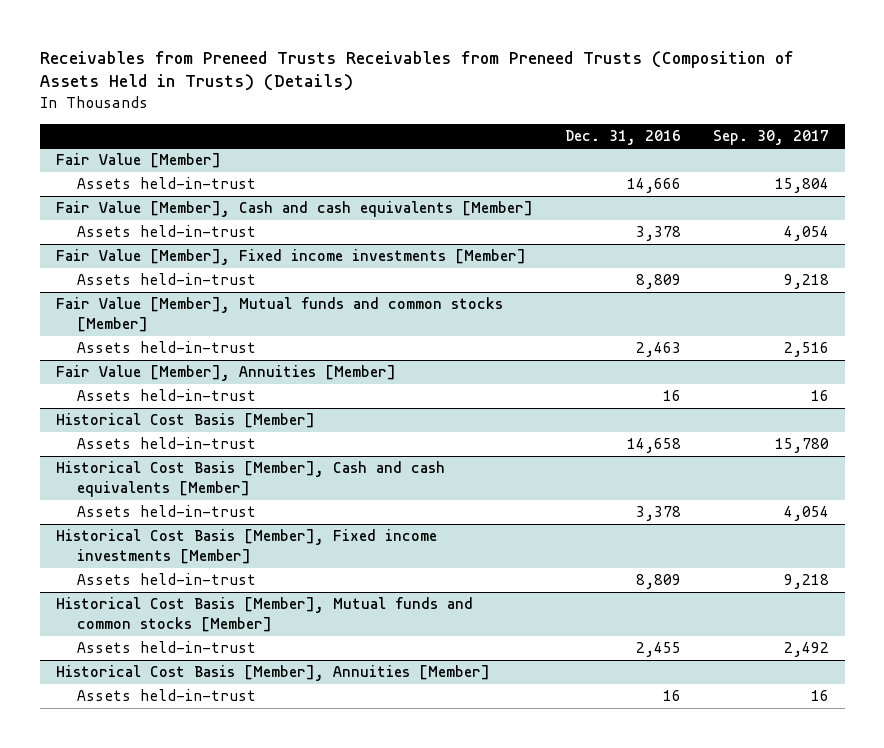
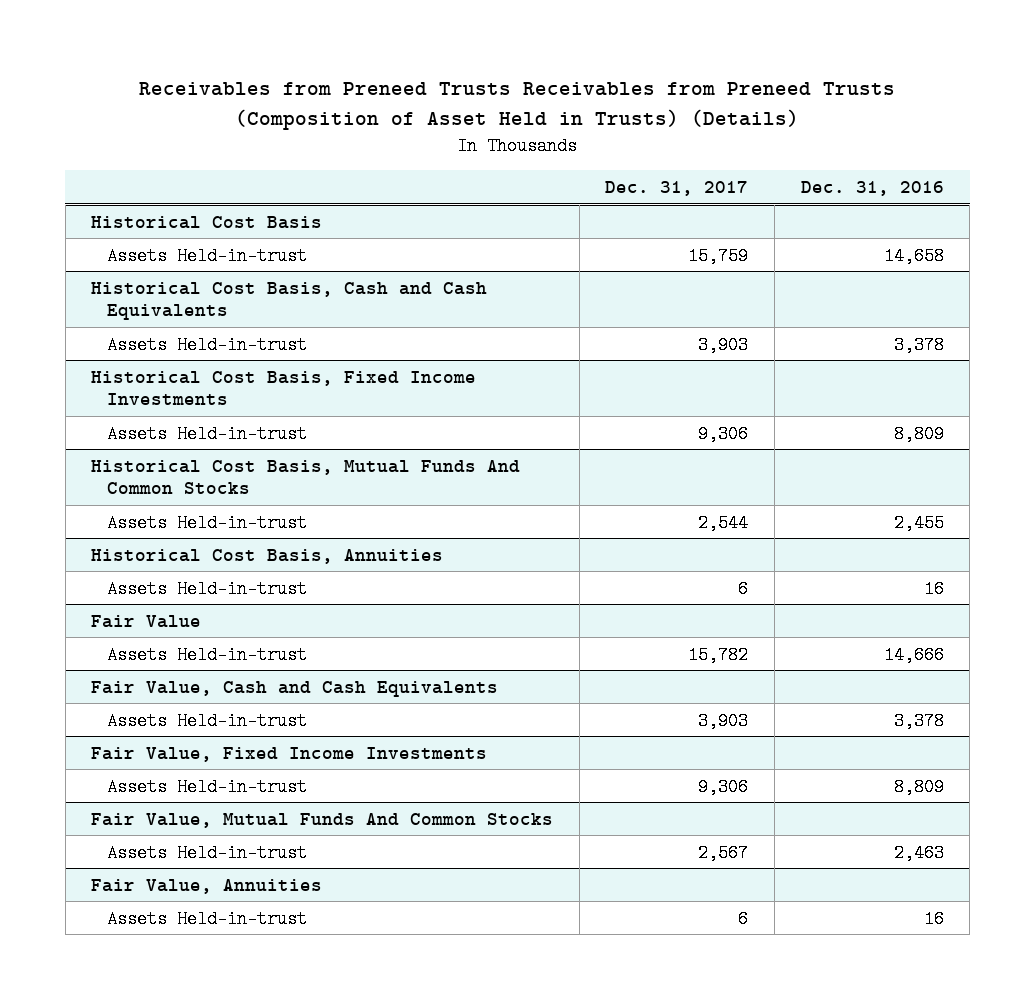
- Receivables from Preneed Trusts Receivables from Preneed Trusts (Composition of Assets Held in Trusts) (Details)
+ Receivables from Preneed Trusts Receivables from Preneed Trusts (Composition of Asset Held in Trusts) (Details)
- | Dec. 31, 2016 | Sep. 30, 2017
+ | Dec. 31, 2017 | Dec. 31, 2016
- Fair Value [Member]
- Assets held-in-trust | 14,666 | 15,804
- Fair Value [Member], Cash and cash equivalents [Member]
- Assets held-in-trust | 3,378 | 4,054
- Fair Value [Member], Fixed income investments [Member]
- Assets held-in-trust | 8,809 | 9,218
- Fair Value [Member], Mutual funds and common stocks [Member]
- Assets held-in-trust | 2,463 | 2,516
- Fair Value [Member], Annuities [Member]
- Assets held-in-trust | 16 | 16
- Historical Cost Basis [Member]
- Assets held-in-trust | 14,658 | 15,780
- Historical Cost Basis [Member], Cash and cash equivalents [Member]
- Assets held-in-trust | 3,378 | 4,054
- Historical Cost Basis [Member], Fixed income investments [Member]
- Assets held-in-trust | 8,809 | 9,218
- Historical Cost Basis [Member], Mutual funds and common stocks [Member]
- Assets held-in-trust | 2,455 | 2,492
- Historical Cost Basis [Member], Annuities [Member]
- Assets held-in-trust | 16 | 16
+ Historical Cost Basis
+ Assets Held-in-trust | 15,759 | 14,658
+ Historical Cost Basis, Cash and Cash Equivalents
+ Assets Held-in-trust | 3,903 | 3,378
+ Historical Cost Basis, Fixed Income Investments
+ Assets Held-in-trust | 9,306 | 8,809
+ Historical Cost Basis, Mutual Funds And Common Stocks
+ Assets Held-in-trust | 2,544 | 2,455
+ Historical Cost Basis, Annuities
+ Assets Held-in-trust | 6 | 16
+ Fair Value
+ Assets Held-in-trust | 15,782 | 14,666
+ Fair Value, Cash and Cash Equivalents
+ Assets Held-in-trust | 3,903 | 3,378
+ Fair Value, Fixed Income Investments
+ Assets Held-in-trust | 9,306 | 8,809
+ Fair Value, Mutual Funds And Common Stocks
+ Assets Held-in-trust | 2,567 | 2,463
+ Fair Value, Annuities
+ Assets Held-in-trust | 6 | 16

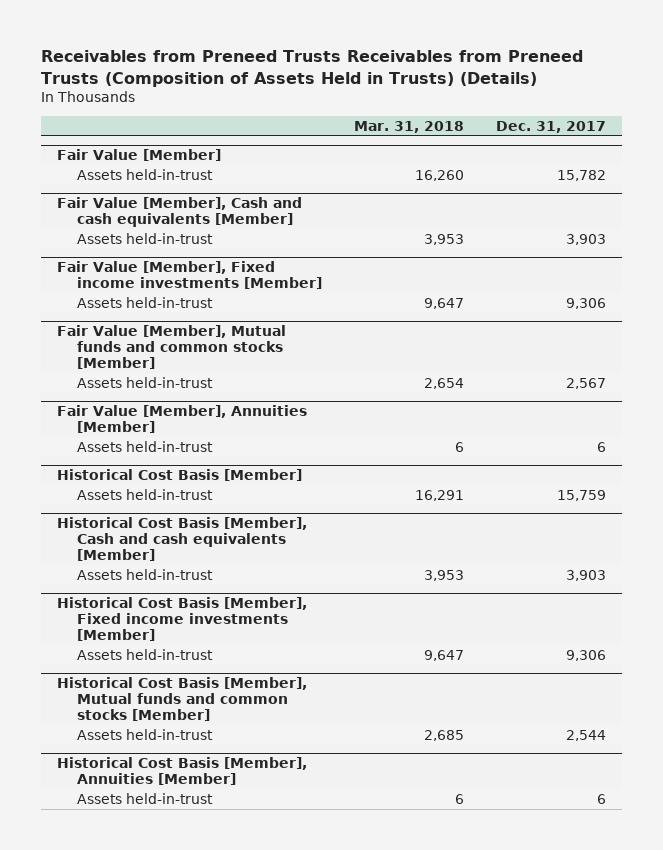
- Receivables from Preneed Trusts Receivables from Preneed Trusts (Composition of Asset Held in Trusts) (Details)
+ Receivables from Preneed Trusts Receivables from Preneed Trusts (Composition of Assets Held in Trusts) (Details)
- | Dec. 31, 2017 | Dec. 31, 2016
+ | Mar. 31, 2018 | Dec. 31, 2017
- Historical Cost Basis
- Assets Held-in-trust | 15,759 | 14,658
- Historical Cost Basis, Cash and Cash Equivalents
- Assets Held-in-trust | 3,903 | 3,378
- Historical Cost Basis, Fixed Income Investments
- Assets Held-in-trust | 9,306 | 8,809
- Historical Cost Basis, Mutual Funds And Common Stocks
- Assets Held-in-trust | 2,544 | 2,455
- Historical Cost Basis, Annuities
- Assets Held-in-trust | 6 | 16
- Fair Value
- Assets Held-in-trust | 15,782 | 14,666
- Fair Value, Cash and Cash Equivalents
- Assets Held-in-trust | 3,903 | 3,378
- Fair Value, Fixed Income Investments
- Assets Held-in-trust | 9,306 | 8,809
- Fair Value, Mutual Funds And Common Stocks
- Assets Held-in-trust | 2,567 | 2,463
- Fair Value, Annuities
- Assets Held-in-trust | 6 | 16
+ Fair Value [Member]
+ Assets held-in-trust | 16,260 | 15,782
+ Fair Value [Member], Cash and cash equivalents [Member]
+ Assets held-in-trust | 3,953 | 3,903
+ Fair Value [Member], Fixed income investments [Member]
+ Assets held-in-trust | 9,647 | 9,306
+ Fair Value [Member], Mutual funds and common stocks [Member]
+ Assets held-in-trust | 2,654 | 2,567
+ Fair Value [Member], Annuities [Member]
+ Assets held-in-trust | 6 | 6
+ Historical Cost Basis [Member]
+ Assets held-in-trust | 16,291 | 15,759
+ Historical Cost Basis [Member], Cash and cash equivalents [Member]
+ Assets held-in-trust | 3,953 | 3,903
+ Historical Cost Basis [Member], Fixed income investments [Member]
+ Assets held-in-trust | 9,647 | 9,306
+ Historical Cost Basis [Member], Mutual funds and common stocks [Member]
+ Assets held-in-trust | 2,685 | 2,544
+ Historical Cost Basis [Member], Annuities [Member]
+ Assets held-in-trust | 6 | 6

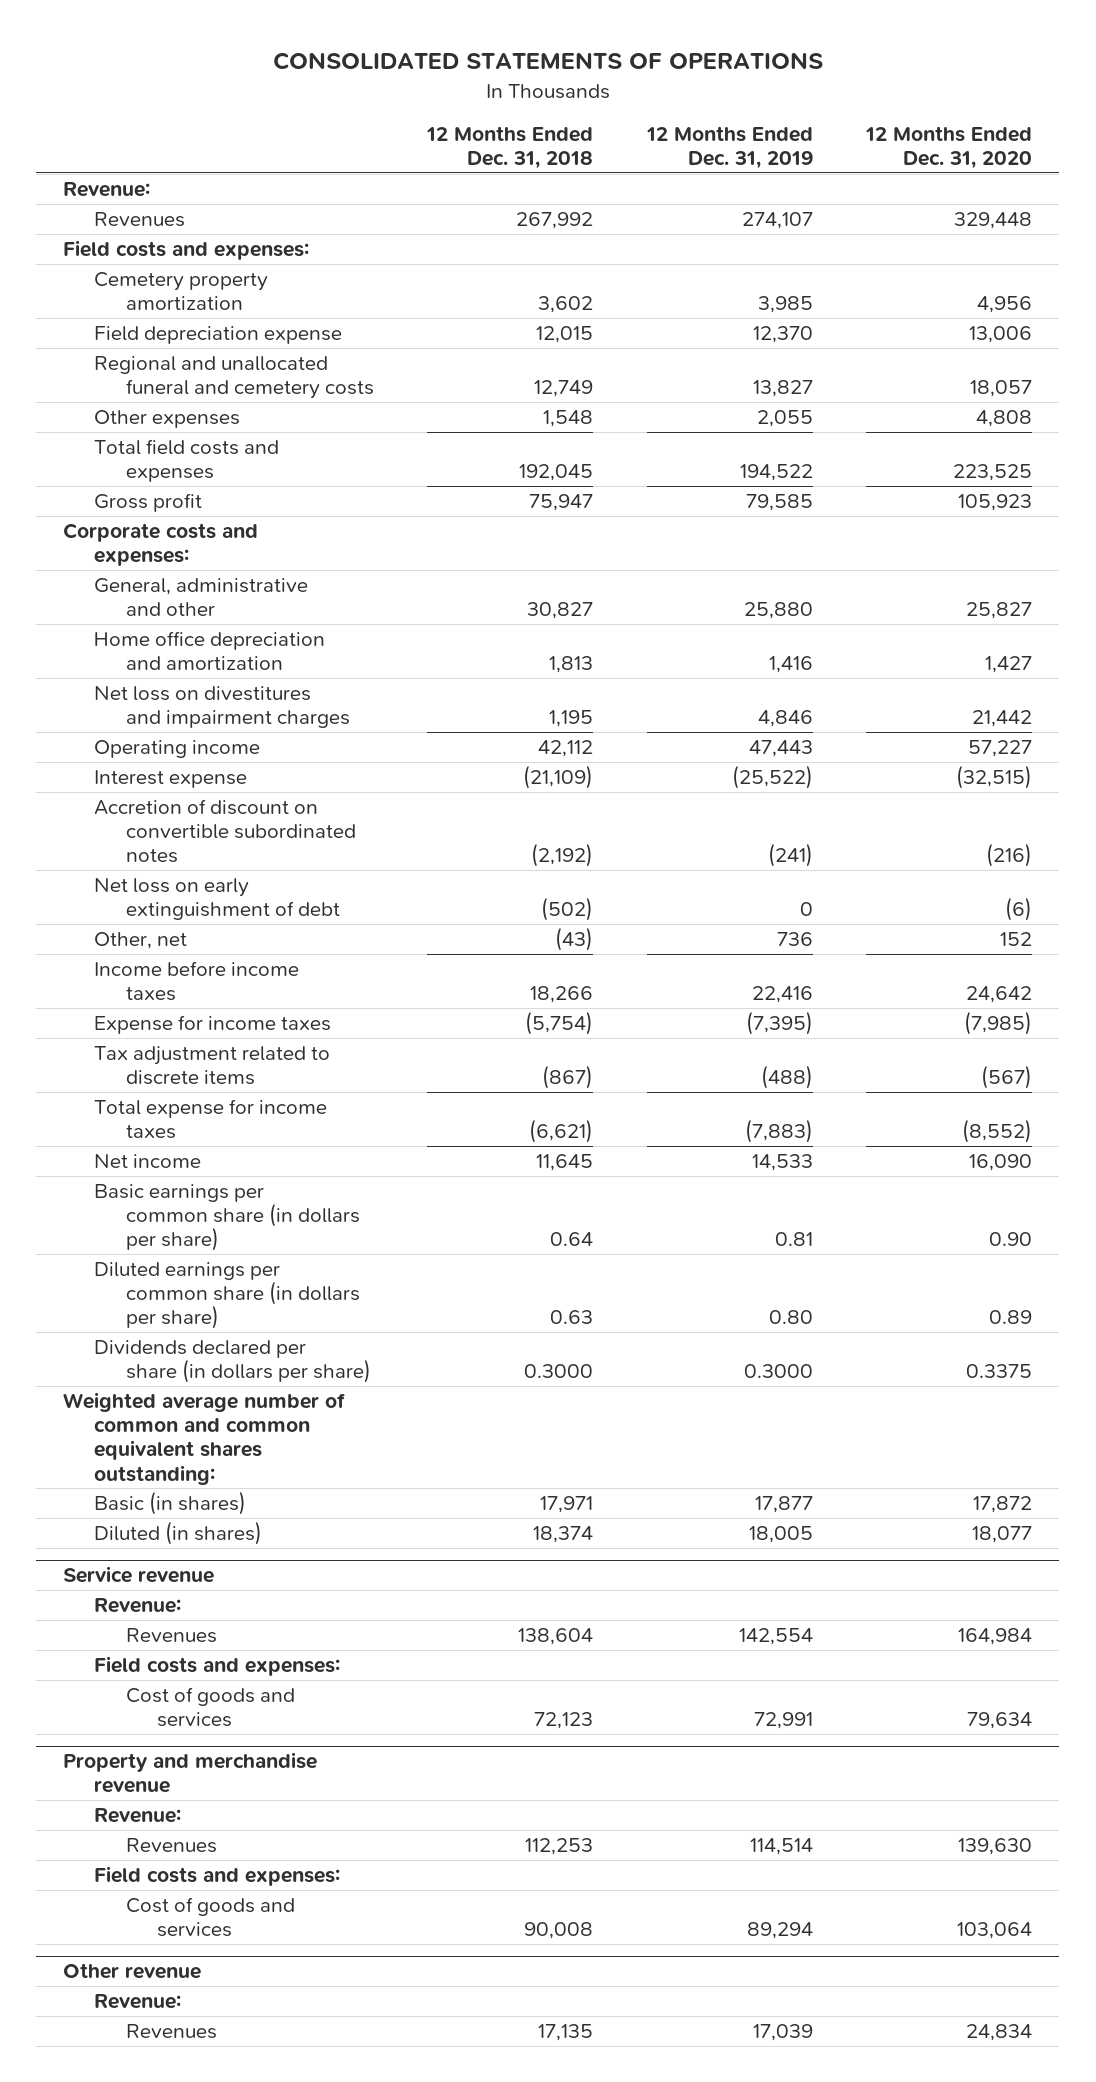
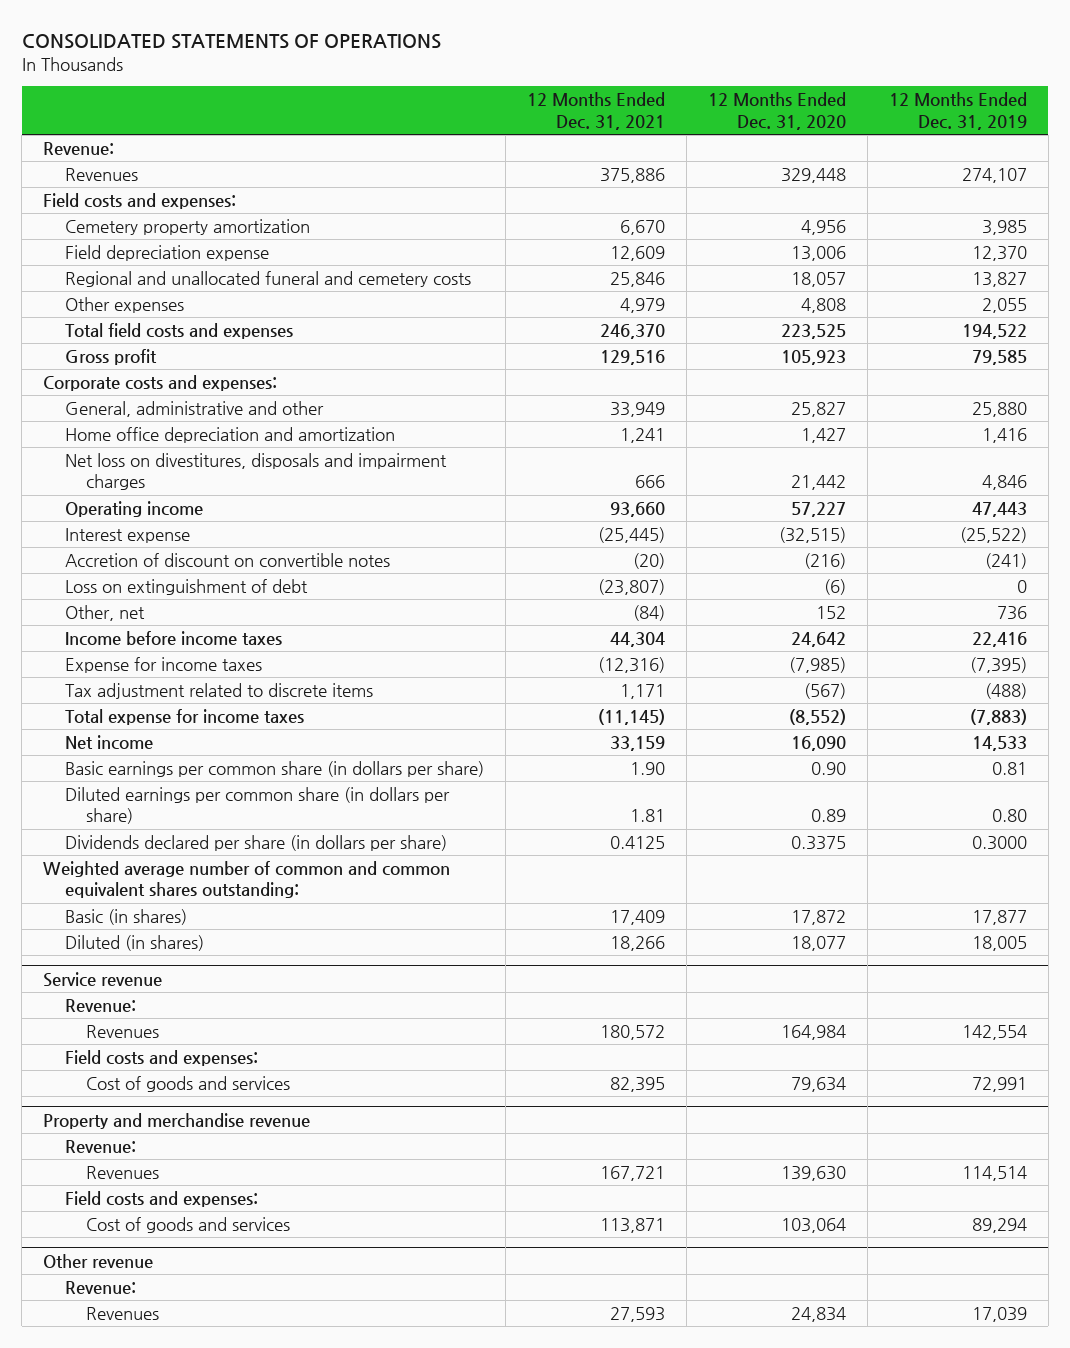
- | 12 Months Ended Dec. 31, 2018 | 12 Months Ended Dec. 31, 2019 | 12 Months Ended Dec. 31, 2020
+ | 12 Months Ended Dec. 31, 2021 | 12 Months Ended Dec. 31, 2020 | 12 Months Ended Dec. 31, 2019
- Net loss on divestitures and impairment charges | 1,195 | 4,846 | 21,442
+ Net loss on divestitures, disposals and impairment charges | 666 | 21,442 | 4,846
- Accretion of discount on convertible subordinated notes | (2,192) | (241) | (216)
- Net loss on early extinguishment of debt | (502) | 0 | (6)
+ Accretion of discount on convertible notes | (20) | (216) | (241)
+ Loss on extinguishment of debt | (23,807) | (6) | 0

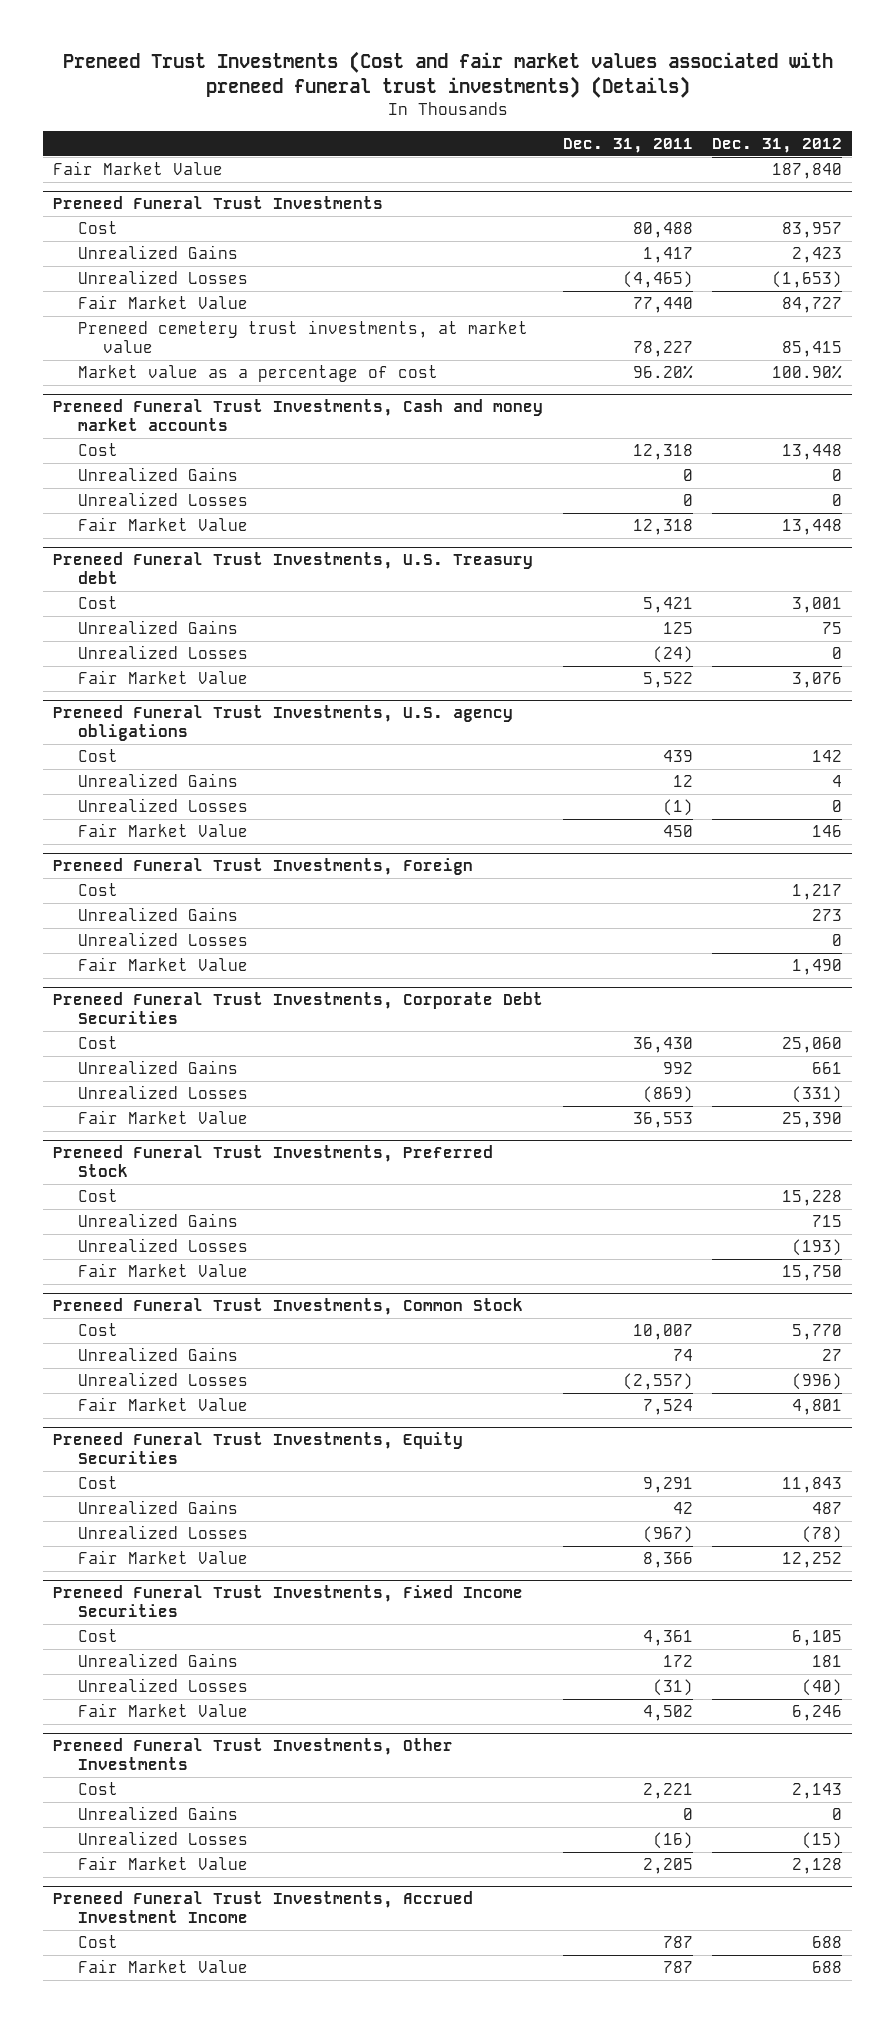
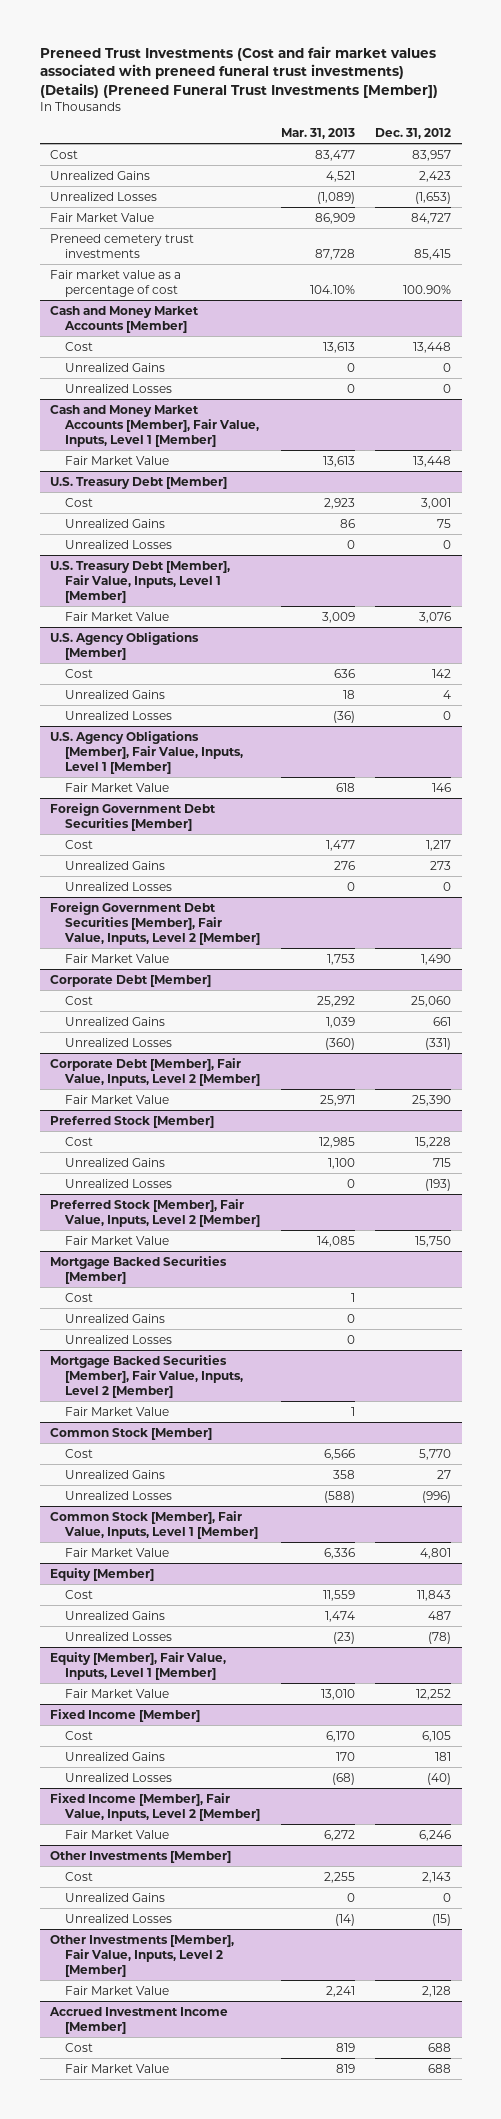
- Preneed Trust Investments (Cost and fair market values associated with preneed funeral trust investments) (Details)
+ Preneed Trust Investments (Cost and fair market values associated with preneed funeral trust investments) (Details) (Preneed Funeral Trust Investments [Member])
- | Dec. 31, 2011 | Dec. 31, 2012
+ | Mar. 31, 2013 | Dec. 31, 2012
- Fair Market Value | | 187,840
- Preneed Funeral Trust Investments
- Preneed cemetery trust investments, at market value | 78,227 | 85,415
- Market value as a percentage of cost | 96.20% | 100.90%
- Preneed Funeral Trust Investments, Cash and money market accounts
+ Preneed cemetery trust investments | 87,728 | 85,415
+ Fair market value as a percentage of cost | 104.10% | 100.90%
+ Cash and Money Market Accounts [Member]
+ Cash and Money Market Accounts [Member], Fair Value, Inputs, Level 1 [Member]
- Preneed Funeral Trust Investments, U.S. Treasury debt
+ U.S. Treasury Debt [Member]
+ U.S. Treasury Debt [Member], Fair Value, Inputs, Level 1 [Member]
- Preneed Funeral Trust Investments, U.S. agency obligations
+ U.S. Agency Obligations [Member]
+ U.S. Agency Obligations [Member], Fair Value, Inputs, Level 1 [Member]
- Preneed Funeral Trust Investments, Foreign
+ Foreign Government Debt Securities [Member]
+ Foreign Government Debt Securities [Member], Fair Value, Inputs, Level 2 [Member]
- Preneed Funeral Trust Investments, Corporate Debt Securities
+ Corporate Debt [Member]
+ Corporate Debt [Member], Fair Value, Inputs, Level 2 [Member]
- Preneed Funeral Trust Investments, Preferred Stock
+ Preferred Stock [Member]
+ Preferred Stock [Member], Fair Value, Inputs, Level 2 [Member]
- Preneed Funeral Trust Investments, Common Stock
+ Mortgage Backed Securities [Member]
+ Cost | 1 |
+ Unrealized Gains | 0 |
+ Unrealized Losses | 0 |
+ Mortgage Backed Securities [Member], Fair Value, Inputs, Level 2 [Member]
+ Fair Market Value | 1 |
+ Common Stock [Member]
+ Common Stock [Member], Fair Value, Inputs, Level 1 [Member]
- Preneed Funeral Trust Investments, Equity Securities
+ Equity [Member]
+ Equity [Member], Fair Value, Inputs, Level 1 [Member]
- Preneed Funeral Trust Investments, Fixed Income Securities
+ Fixed Income [Member]
+ Fixed Income [Member], Fair Value, Inputs, Level 2 [Member]
- Preneed Funeral Trust Investments, Other Investments
+ Other Investments [Member]
+ Other Investments [Member], Fair Value, Inputs, Level 2 [Member]
- Preneed Funeral Trust Investments, Accrued Investment Income
+ Accrued Investment Income [Member]

